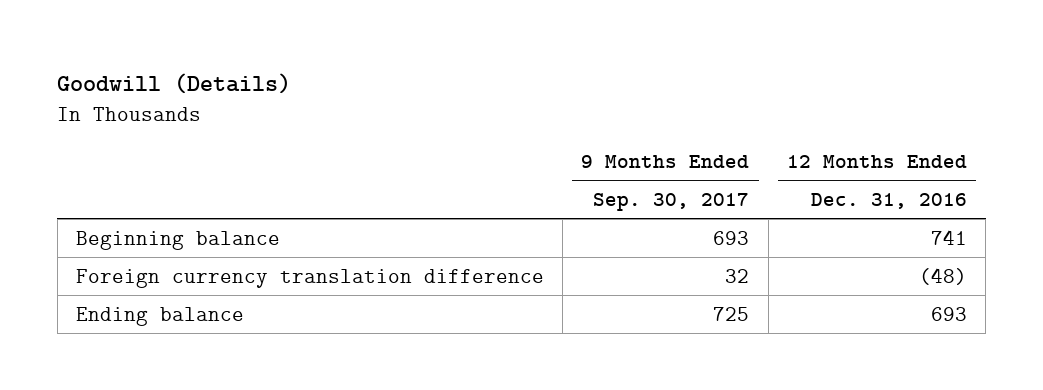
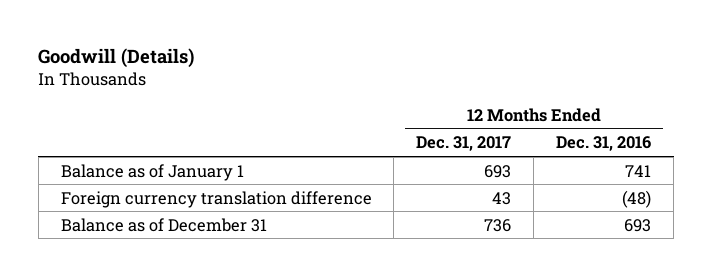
- | 9 Months Ended Sep. 30, 2017 | 12 Months Ended Dec. 31, 2016
+ | 12 Months Ended Dec. 31, 2017 | 12 Months Ended Dec. 31, 2016
- Beginning balance | 693 | 741
+ Balance as of January 1 | 693 | 741
- Ending balance | 725 | 693
+ Balance as of December 31 | 736 | 693

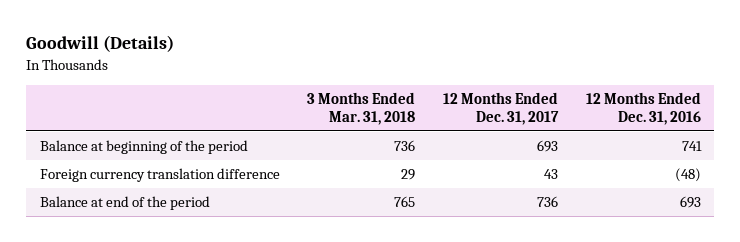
- | 12 Months Ended Dec. 31, 2017 | 12 Months Ended Dec. 31, 2016
+ | 3 Months Ended Mar. 31, 2018 | 12 Months Ended Dec. 31, 2017 | 12 Months Ended Dec. 31, 2016
- Balance as of January 1 | 693 | 741
+ Balance at beginning of the period | 736 | 693 | 741
- Balance as of December 31 | 736 | 693
+ Balance at end of the period | 765 | 736 | 693

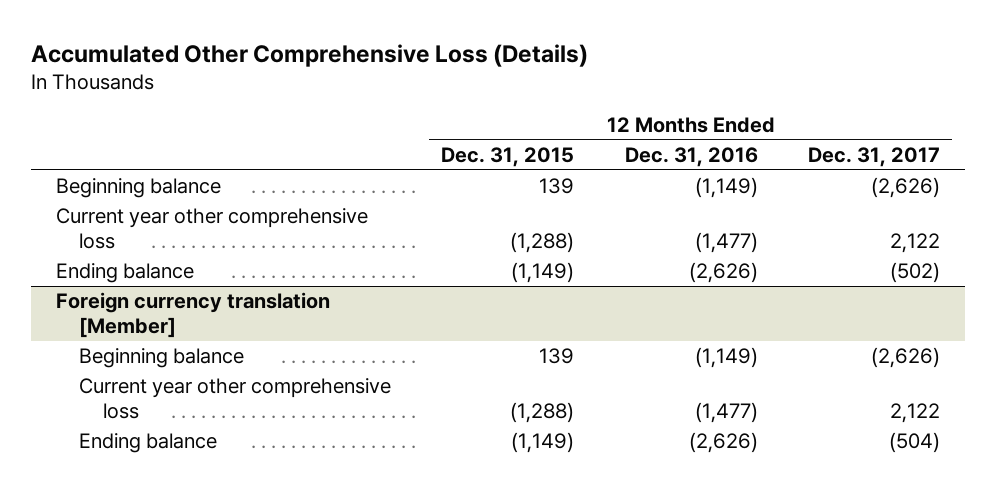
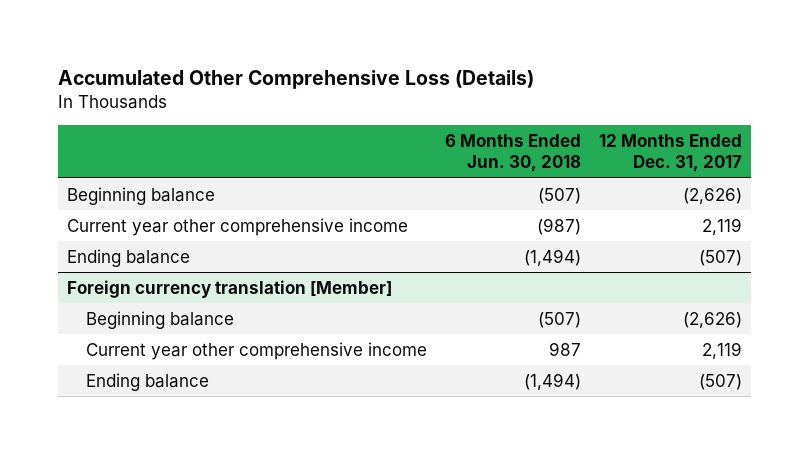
- | 12 Months Ended Dec. 31, 2015 | 12 Months Ended Dec. 31, 2016 | 12 Months Ended Dec. 31, 2017
+ | 6 Months Ended Jun. 30, 2018 | 12 Months Ended Dec. 31, 2017
- Current year other comprehensive loss | (1,288) | (1,477) | 2,122
- Ending balance | (1,149) | (2,626) | (502)
+ Current year other comprehensive income | (987) | 2,119
+ Ending balance | (1,494) | (507)
@ Foreign currency translation [Member]
- Current year other comprehensive loss | (1,288) | (1,477) | 2,122
- Ending balance | (1,149) | (2,626) | (504)
+ Current year other comprehensive income | 987 | 2,119
+ Ending balance | (1,494) | (507)

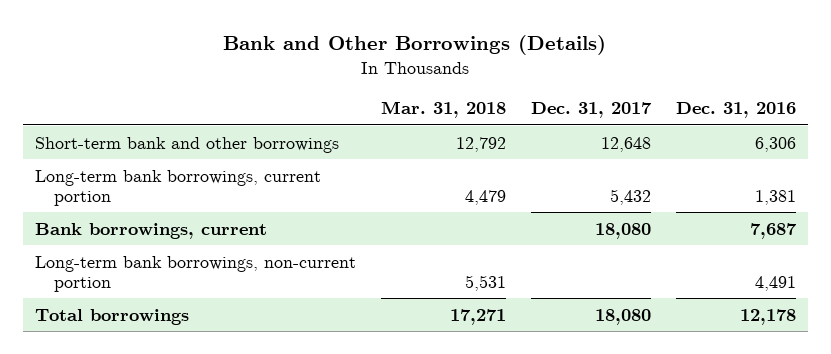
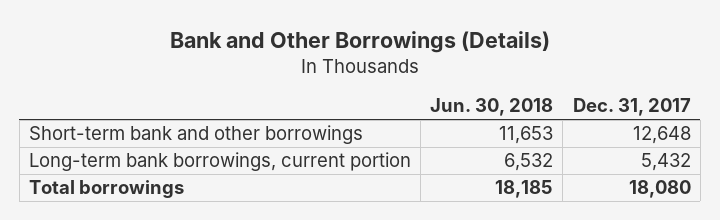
- | Mar. 31, 2018 | Dec. 31, 2017 | Dec. 31, 2016
+ | Jun. 30, 2018 | Dec. 31, 2017
- Bank borrowings, current | | 18,080 | 7,687
- Long-term bank borrowings, non-current portion | 5,531 | | 4,491

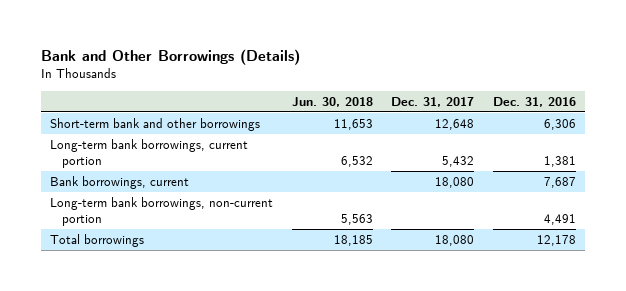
- | Jun. 30, 2018 | Dec. 31, 2017
+ | Jun. 30, 2018 | Dec. 31, 2017 | Dec. 31, 2016
+ Bank borrowings, current | | 18,080 | 7,687
+ Long-term bank borrowings, non-current portion | 5,563 | | 4,491

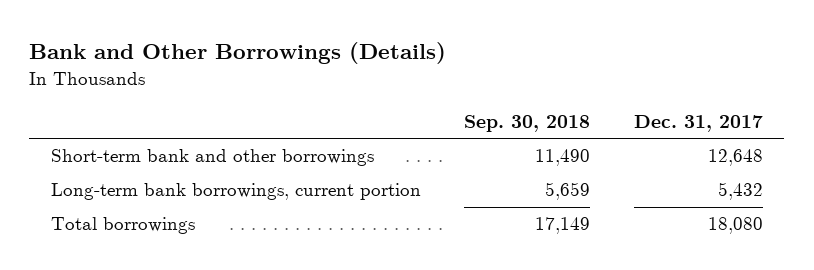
- | Jun. 30, 2018 | Dec. 31, 2017 | Dec. 31, 2016
+ | Sep. 30, 2018 | Dec. 31, 2017
- Bank borrowings, current | | 18,080 | 7,687
- Long-term bank borrowings, non-current portion | 5,563 | | 4,491

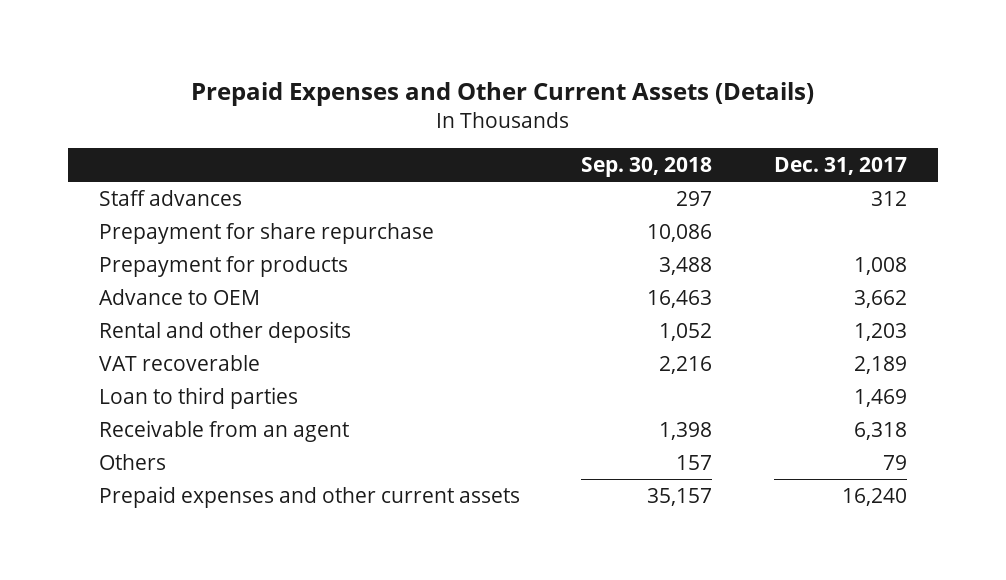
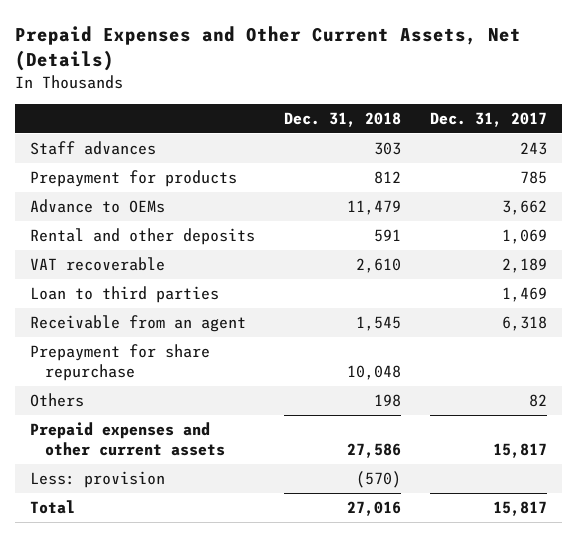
- Prepaid Expenses and Other Current Assets (Details)
+ Prepaid Expenses and Other Current Assets, Net (Details)
- | Sep. 30, 2018 | Dec. 31, 2017
+ | Dec. 31, 2018 | Dec. 31, 2017
- Staff advances | 297 | 312
- Prepayment for products | 3,488 | 1,008
- Advance to OEM | 16,463 | 3,662
- Rental and other deposits | 1,052 | 1,203
+ Staff advances | 303 | 243
+ Prepayment for products | 812 | 785
+ Advance to OEMs | 11,479 | 3,662
+ Rental and other deposits | 591 | 1,069
- Others | 157 | 79
- Prepaid expenses and other current assets | 35,157 | 16,240
moved down: Prepayment for share repurchase | 10,048 |
+ Others | 198 | 82
+ Prepaid expenses and other current assets | 27,586 | 15,817
+ Less: provision | (570) |
+ Total | 27,016 | 15,817

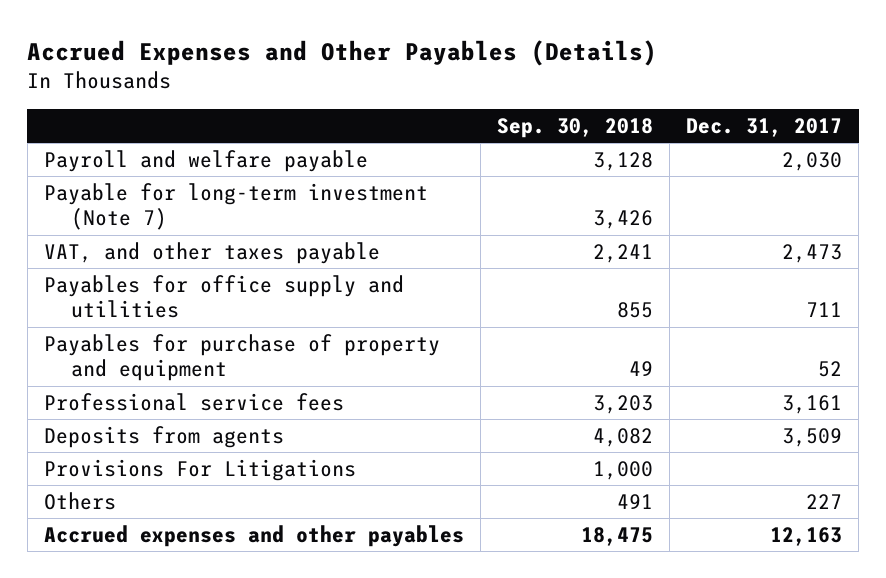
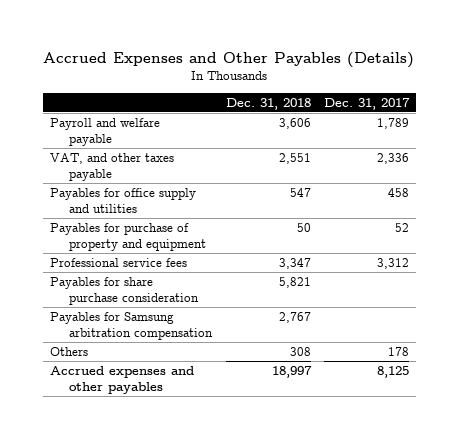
- | Sep. 30, 2018 | Dec. 31, 2017
+ | Dec. 31, 2018 | Dec. 31, 2017
- Payroll and welfare payable | 3,128 | 2,030
- Payable for long-term investment (Note 7) | 3,426 |
- VAT, and other taxes payable | 2,241 | 2,473
- Payables for office supply and utilities | 855 | 711
+ Payroll and welfare payable | 3,606 | 1,789
+ VAT, and other taxes payable | 2,551 | 2,336
+ Payables for office supply and utilities | 547 | 458
- Professional service fees | 3,203 | 3,161
- Deposits from agents | 4,082 | 3,509
- Provisions For Litigations | 1,000 |
- Others | 491 | 227
- Accrued expenses and other payables | 18,475 | 12,163
+ Professional service fees | 3,347 | 3,312
+ Payables for share purchase consideration | 5,821 |
+ Payables for Samsung arbitration compensation | 2,767 |
+ Others | 308 | 178
+ Accrued expenses and other payables | 18,997 | 8,125

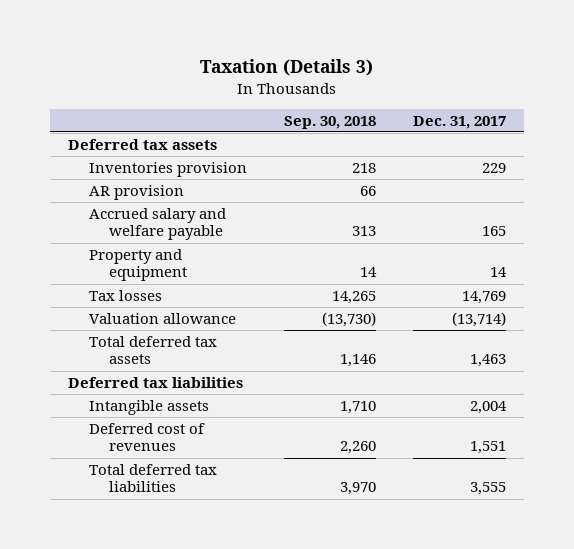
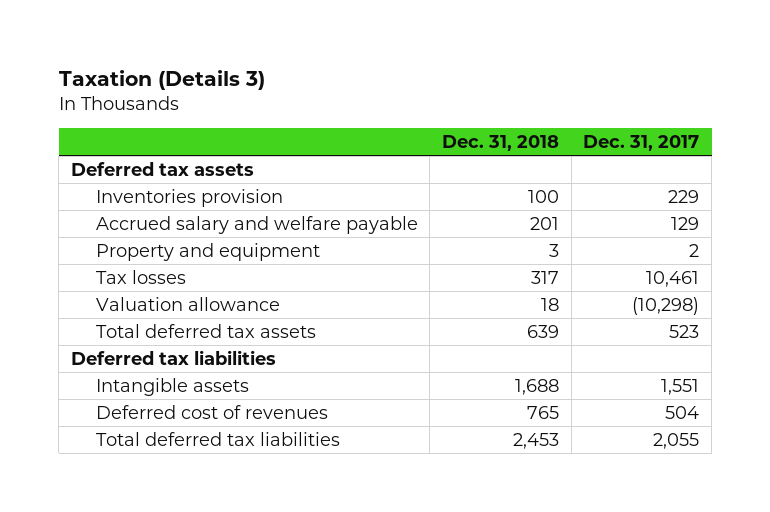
- | Sep. 30, 2018 | Dec. 31, 2017
+ | Dec. 31, 2018 | Dec. 31, 2017
- AR provision | 66 |
- Accrued salary and welfare payable | 313 | 165
- Property and equipment | 14 | 14
- Tax losses | 14,265 | 14,769
- Valuation allowance | (13,730) | (13,714)
- Total deferred tax assets | 1,146 | 1,463
+ Accrued salary and welfare payable | 201 | 129
+ Property and equipment | 3 | 2
+ Tax losses | 317 | 10,461
+ Valuation allowance | 18 | (10,298)
+ Total deferred tax assets | 639 | 523
- Intangible assets | 1,710 | 2,004
- Deferred cost of revenues | 2,260 | 1,551
- Total deferred tax liabilities | 3,970 | 3,555
+ Intangible assets | 1,688 | 1,551
+ Deferred cost of revenues | 765 | 504
+ Total deferred tax liabilities | 2,453 | 2,055

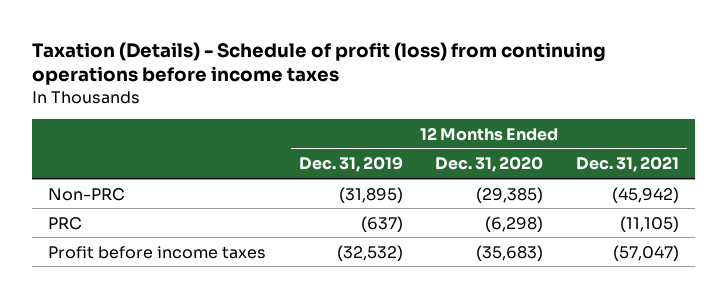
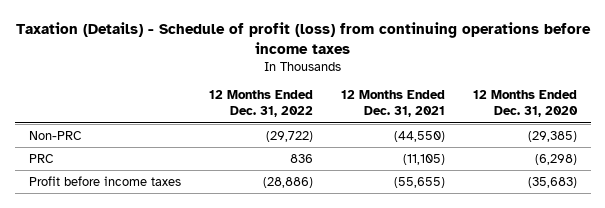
- | 12 Months Ended Dec. 31, 2019 | 12 Months Ended Dec. 31, 2020 | 12 Months Ended Dec. 31, 2021
+ | 12 Months Ended Dec. 31, 2022 | 12 Months Ended Dec. 31, 2021 | 12 Months Ended Dec. 31, 2020
- Non-PRC | (31,895) | (29,385) | (45,942)
+ Non-PRC | (29,722) | (44,550) | (29,385)
- Profit before income taxes | (32,532) | (35,683) | (57,047)
+ Profit before income taxes | (28,886) | (55,655) | (35,683)

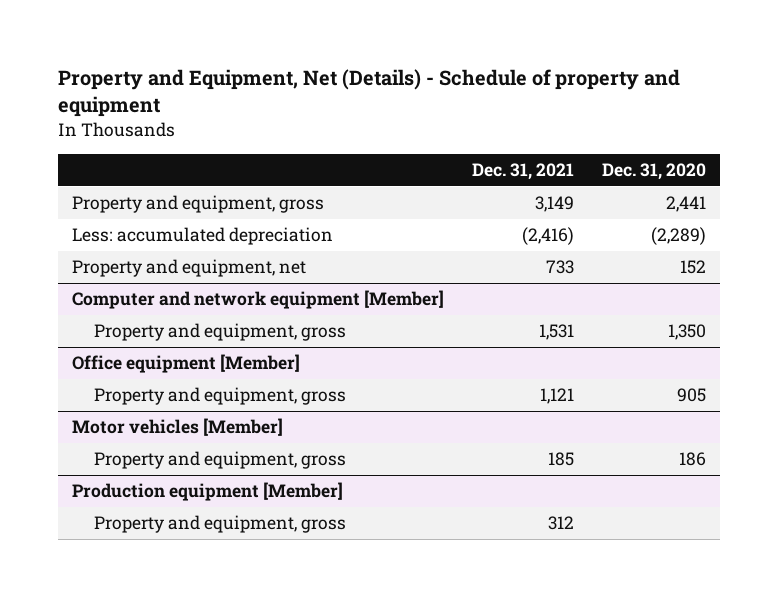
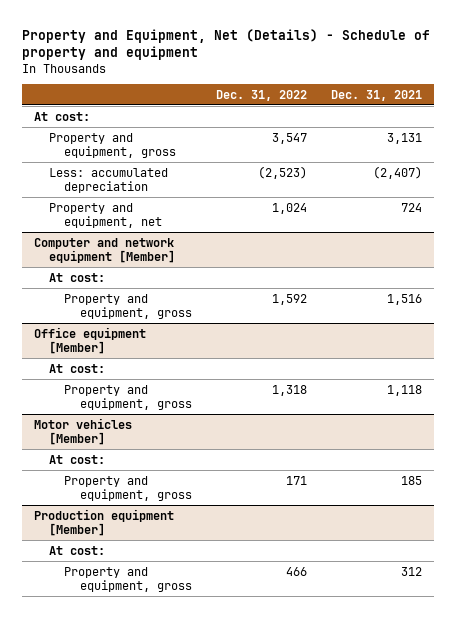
- | Dec. 31, 2021 | Dec. 31, 2020
+ | Dec. 31, 2022 | Dec. 31, 2021
- Property and equipment, gross | 3,149 | 2,441
- Less: accumulated depreciation | (2,416) | (2,289)
- Property and equipment, net | 733 | 152
+ At cost:
+ Property and equipment, gross | 3,547 | 3,131
+ Less: accumulated depreciation | (2,523) | (2,407)
+ Property and equipment, net | 1,024 | 724
@ Computer and network equipment [Member]
- Property and equipment, gross | 1,531 | 1,350
+ At cost:
+ Property and equipment, gross | 1,592 | 1,516
@ Office equipment [Member]
- Property and equipment, gross | 1,121 | 905
+ At cost:
+ Property and equipment, gross | 1,318 | 1,118
@ Motor vehicles [Member]
+ At cost:
@ Production equipment [Member]
+ At cost:

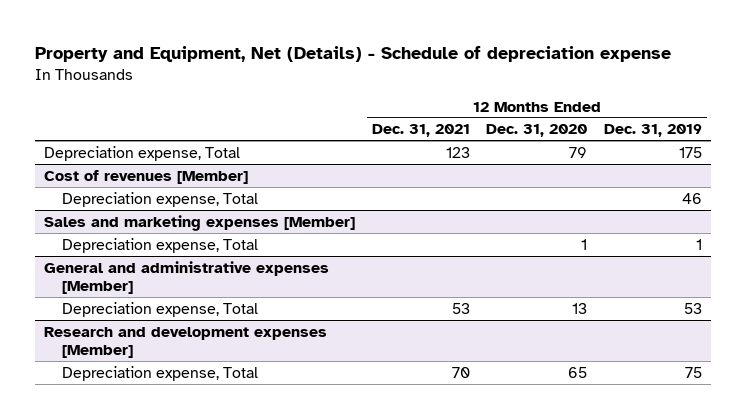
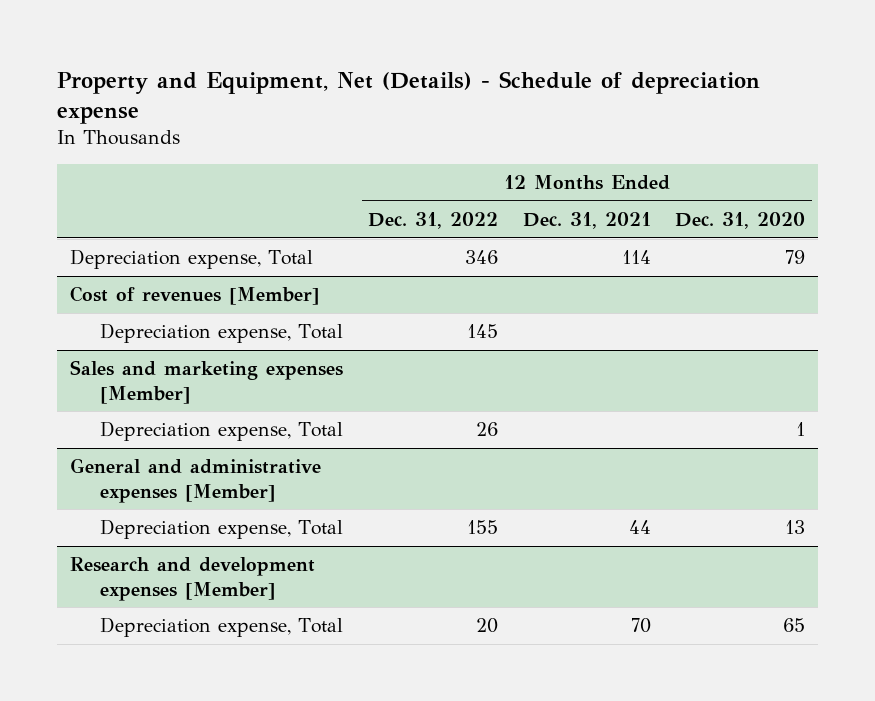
- | 12 Months Ended Dec. 31, 2021 | 12 Months Ended Dec. 31, 2020 | 12 Months Ended Dec. 31, 2019
+ | 12 Months Ended Dec. 31, 2022 | 12 Months Ended Dec. 31, 2021 | 12 Months Ended Dec. 31, 2020
- Depreciation expense, Total | 123 | 79 | 175
+ Depreciation expense, Total | 346 | 114 | 79
@ General and administrative expenses [Member]
- Depreciation expense, Total | 53 | 13 | 53
+ Depreciation expense, Total | 155 | 44 | 13

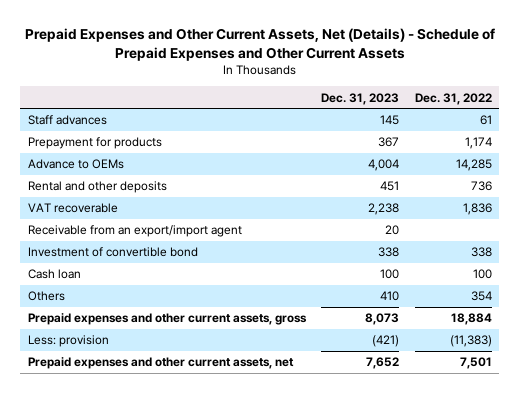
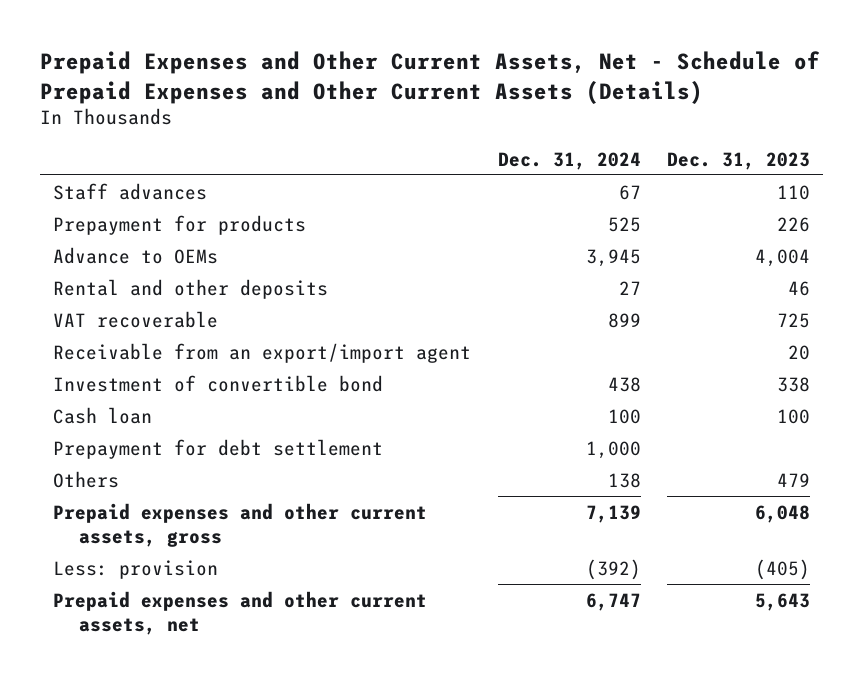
- Prepaid Expenses and Other Current Assets, Net (Details) - Schedule of Prepaid Expenses and Other Current Assets
+ Prepaid Expenses and Other Current Assets, Net - Schedule of Prepaid Expenses and Other Current Assets (Details)
- | Dec. 31, 2023 | Dec. 31, 2022
+ | Dec. 31, 2024 | Dec. 31, 2023
- Staff advances | 145 | 61
- Prepayment for products | 367 | 1,174
+ Staff advances | 67 | 110
+ Prepayment for products | 525 | 226
- Rental and other deposits | 451 | 736
- VAT recoverable | 2,238 | 1,836
+ Rental and other deposits | 27 | 46
+ VAT recoverable | 899 | 725
- Others | 410 | 354
- Prepaid expenses and other current assets, gross | 8,073 | 18,884
- Less: provision | (421) | (11,383)
- Prepaid expenses and other current assets, net | 7,652 | 7,501
+ Prepayment for debt settlement | 1,000 |
+ Others | 138 | 479
+ Prepaid expenses and other current assets, gross | 7,139 | 6,048
+ Less: provision | (392) | (405)
+ Prepaid expenses and other current assets, net | 6,747 | 5,643

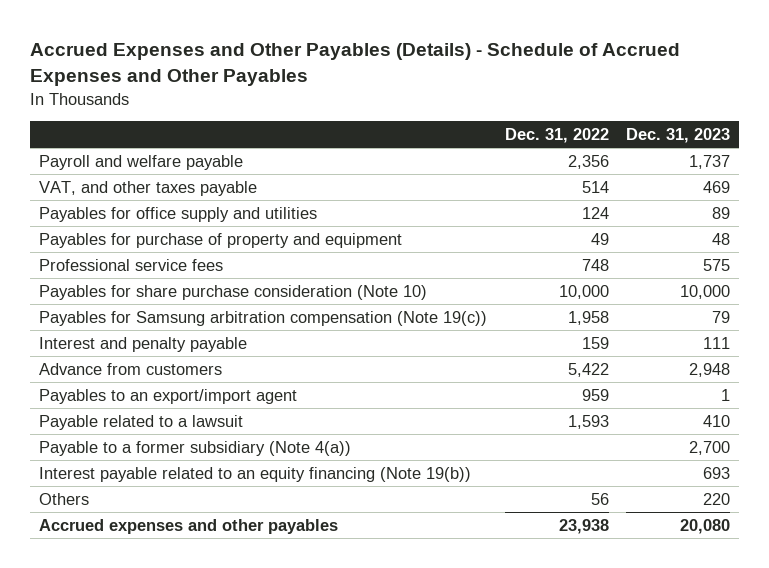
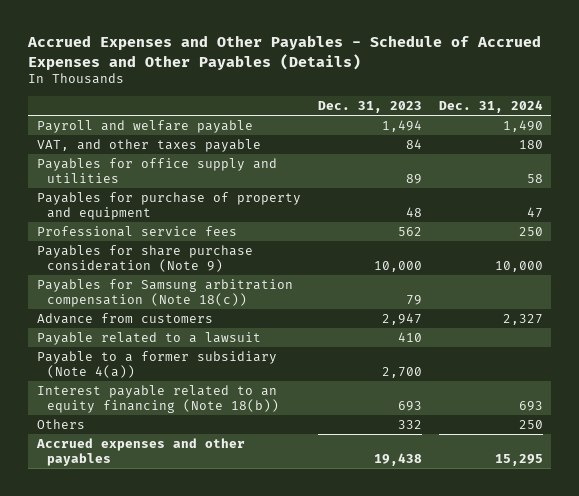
- Accrued Expenses and Other Payables (Details) - Schedule of Accrued Expenses and Other Payables
+ Accrued Expenses and Other Payables - Schedule of Accrued Expenses and Other Payables (Details)
- | Dec. 31, 2022 | Dec. 31, 2023
+ | Dec. 31, 2023 | Dec. 31, 2024
- Payroll and welfare payable | 2,356 | 1,737
- VAT, and other taxes payable | 514 | 469
+ Payroll and welfare payable | 1,494 | 1,490
+ VAT, and other taxes payable | 84 | 180
- Professional service fees | 748 | 575
- Payables for share purchase consideration (Note 10) | 10,000 | 10,000
- Payables for Samsung arbitration compensation (Note 19(c)) | 1,958 | 79
- Interest and penalty payable | 159 | 111
- Advance from customers | 5,422 | 2,948
- Payables to an export/import agent | 959 | 1
+ Professional service fees | 562 | 250
+ Payables for share purchase consideration (Note 9) | 10,000 | 10,000
+ Payables for Samsung arbitration compensation (Note 18(c)) | 79 |
+ Advance from customers | 2,947 | 2,327
- Interest payable related to an equity financing (Note 19(b)) | | 693
- Others | 56 | 220
- Accrued expenses and other payables | 23,938 | 20,080
+ Interest payable related to an equity financing (Note 18(b)) | 693 | 693
+ Others | 332 | 250
+ Accrued expenses and other payables | 19,438 | 15,295

